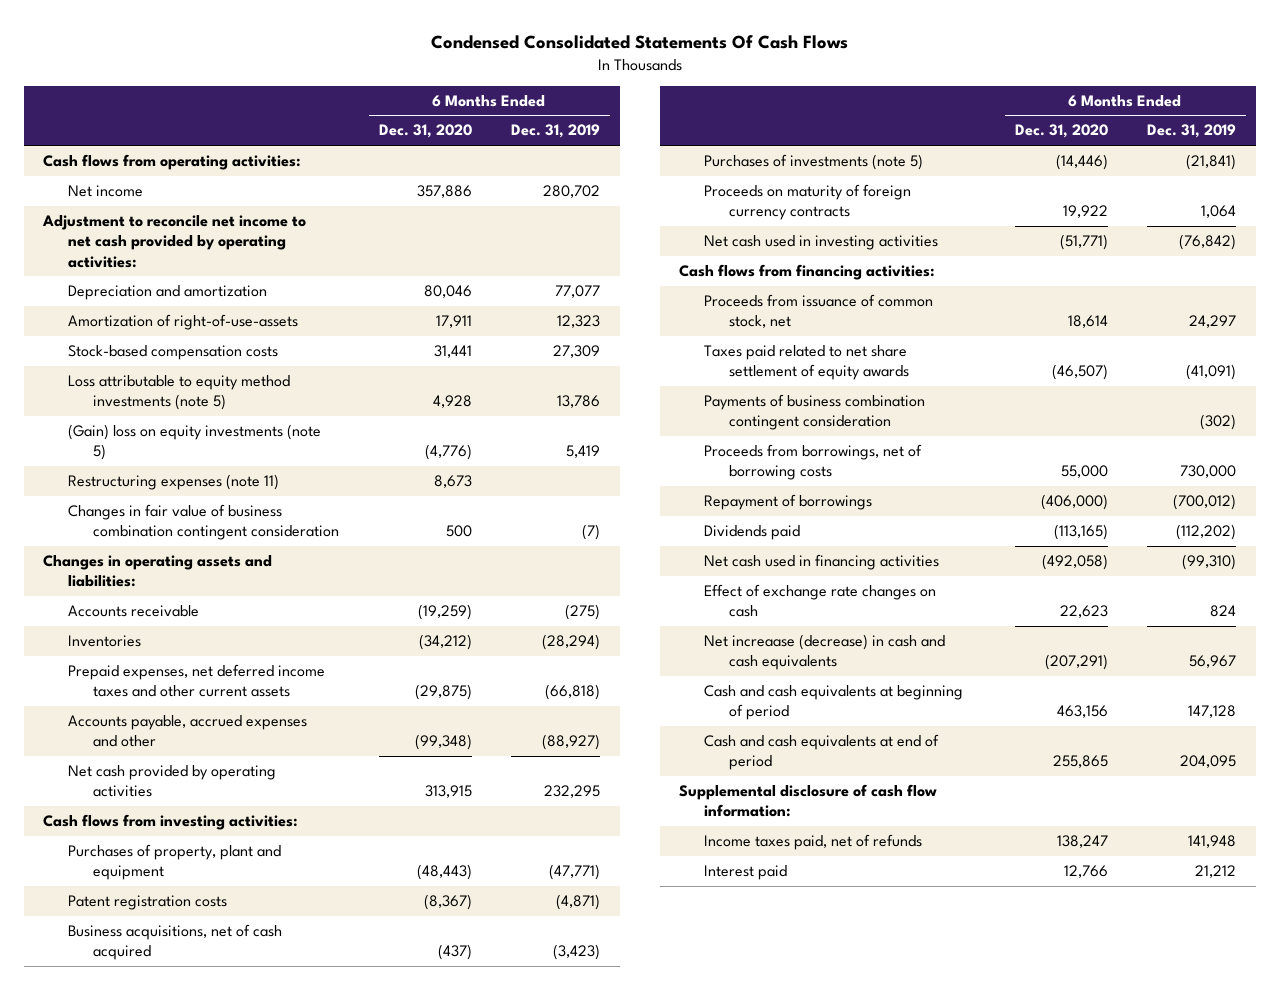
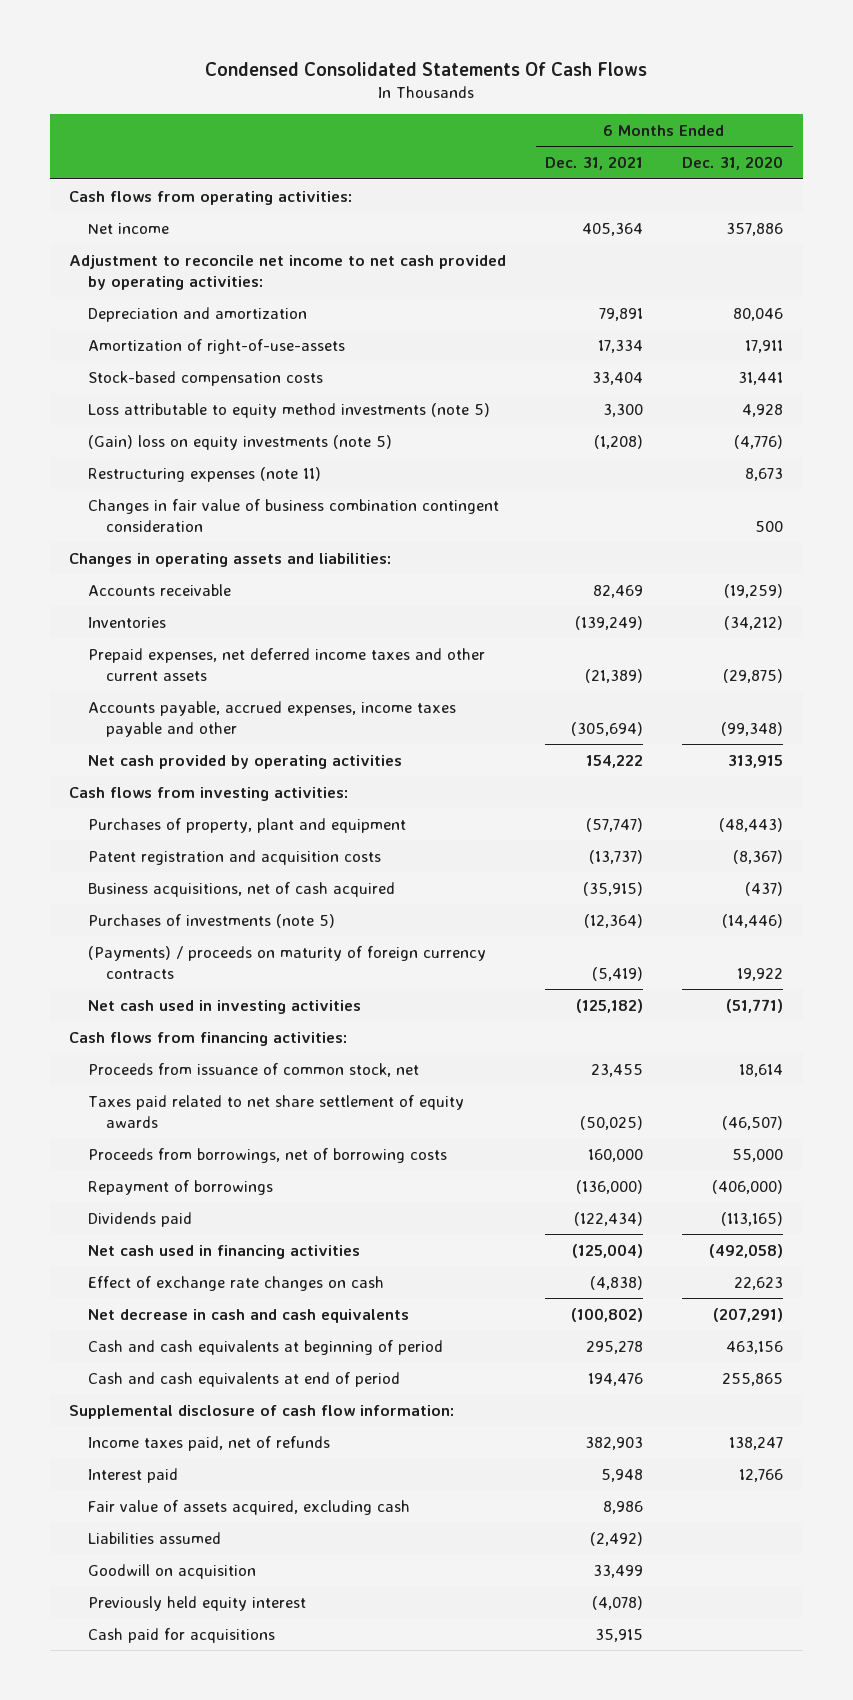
- | 6 Months Ended Dec. 31, 2020 | 6 Months Ended Dec. 31, 2019
+ | 6 Months Ended Dec. 31, 2021 | 6 Months Ended Dec. 31, 2020
- Accounts payable, accrued expenses and other | (99,348) | (88,927)
+ Accounts payable, accrued expenses, income taxes payable and other | (305,694) | (99,348)
- Patent registration costs | (8,367) | (4,871)
+ Patent registration and acquisition costs | (13,737) | (8,367)
- Proceeds on maturity of foreign currency contracts | 19,922 | 1,064
+ (Payments) / proceeds on maturity of foreign currency contracts | (5,419) | 19,922
- Payments of business combination contingent consideration | | (302)
- Net increaase (decrease) in cash and cash equivalents | (207,291) | 56,967
+ Net decrease in cash and cash equivalents | (100,802) | (207,291)
+ Fair value of assets acquired, excluding cash | 8,986 |
+ Liabilities assumed | (2,492) |
+ Goodwill on acquisition | 33,499 |
+ Previously held equity interest | (4,078) |
+ Cash paid for acquisitions | 35,915 |

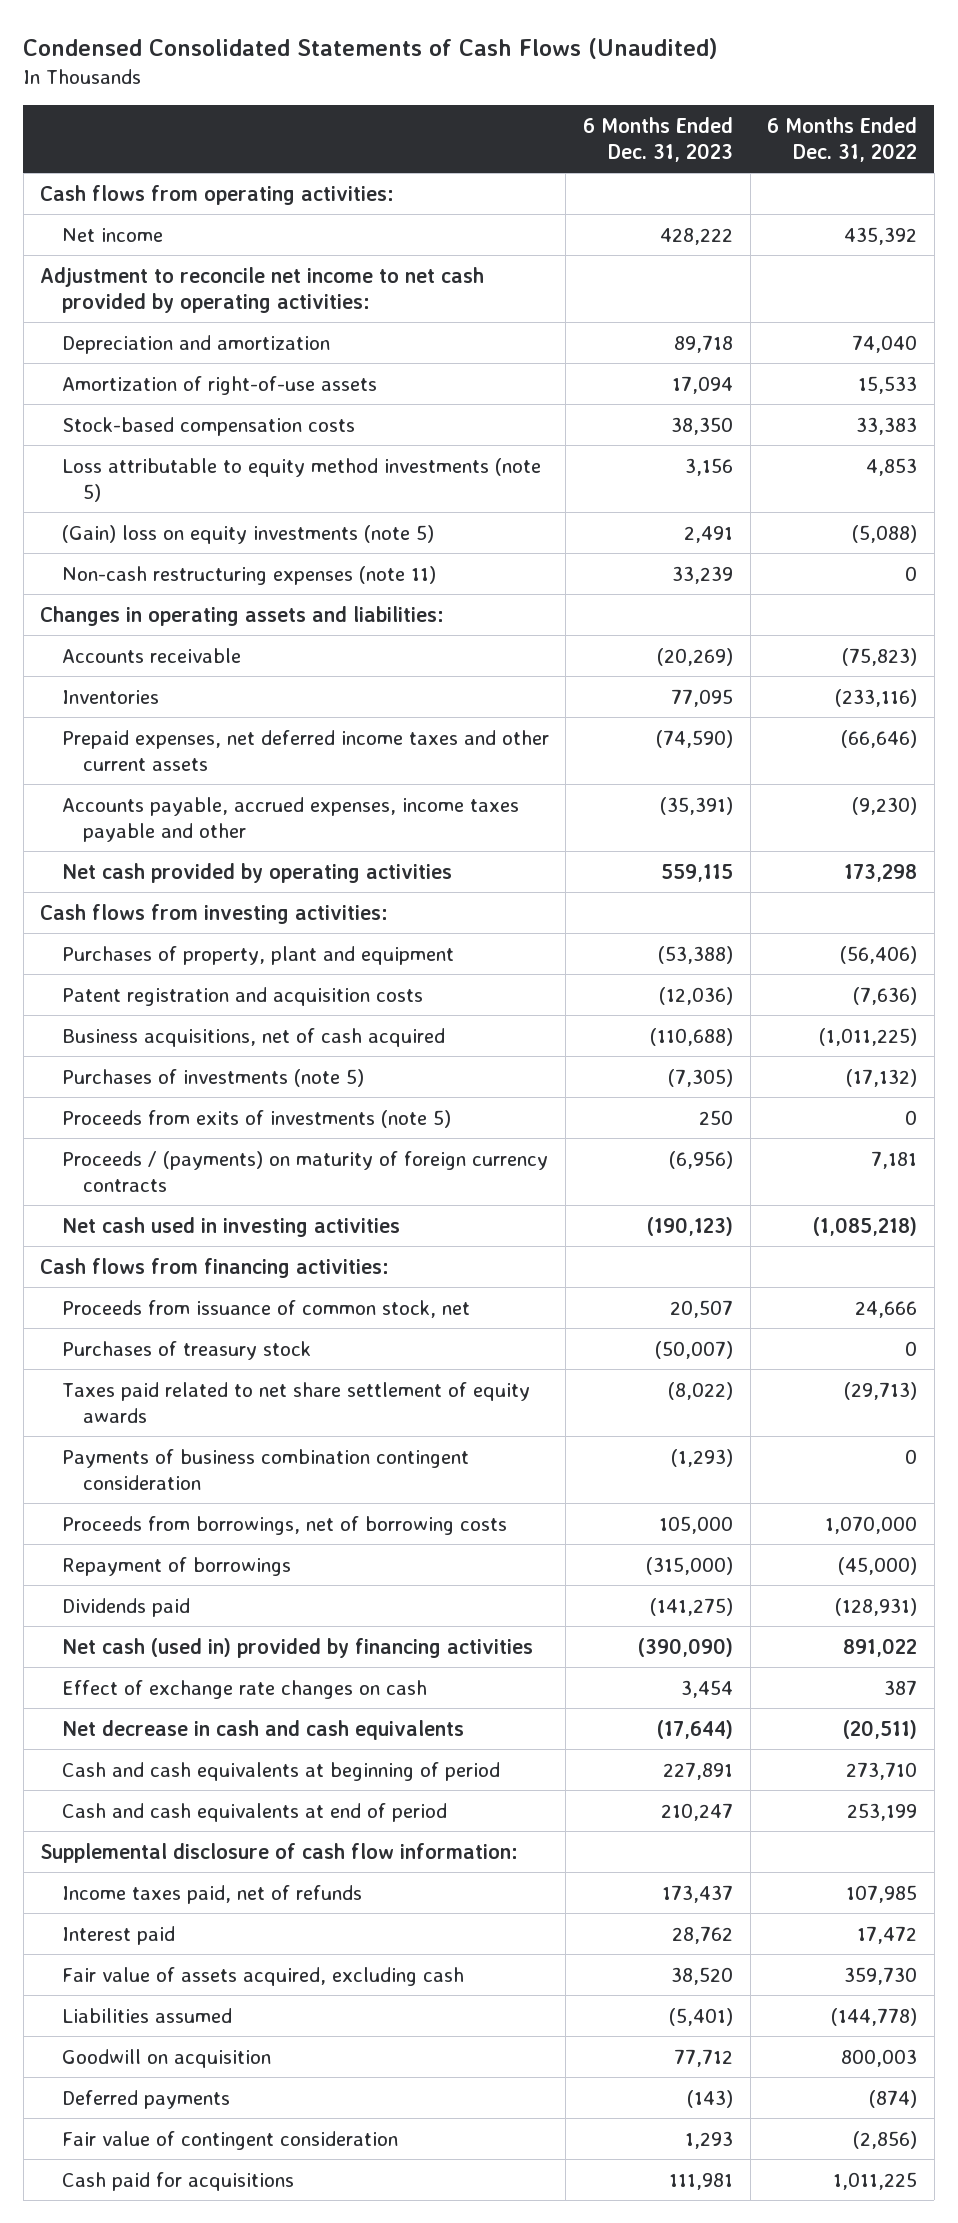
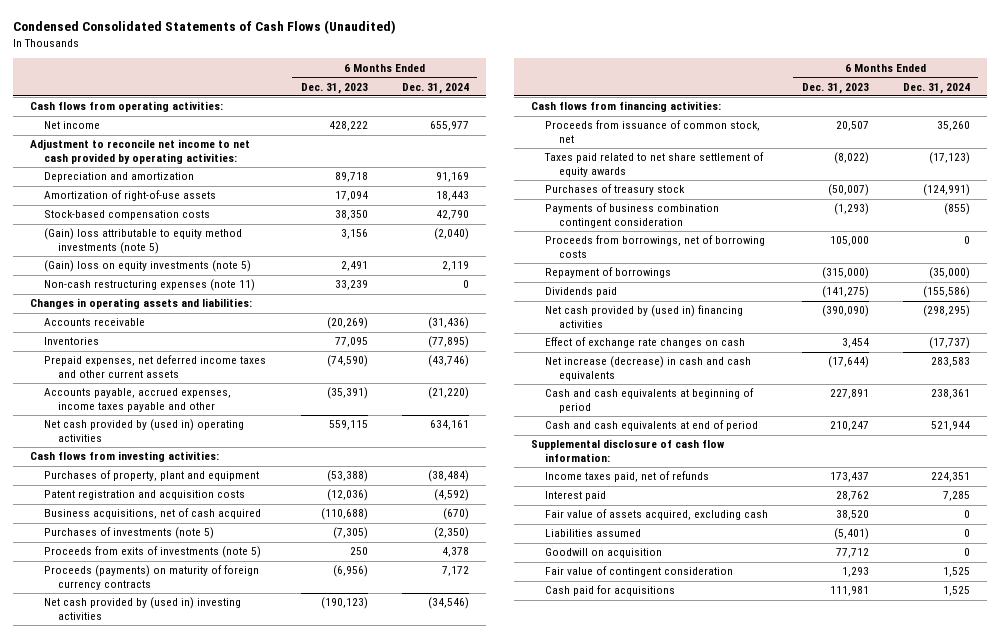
- | 6 Months Ended Dec. 31, 2023 | 6 Months Ended Dec. 31, 2022
+ | 6 Months Ended Dec. 31, 2023 | 6 Months Ended Dec. 31, 2024
- Loss attributable to equity method investments (note 5) | 3,156 | 4,853
+ (Gain) loss attributable to equity method investments (note 5) | 3,156 | (2,040)
- Net cash provided by operating activities | 559,115 | 173,298
+ Net cash provided by (used in) operating activities | 559,115 | 634,161
- Proceeds / (payments) on maturity of foreign currency contracts | (6,956) | 7,181
- Net cash used in investing activities | (190,123) | (1,085,218)
+ Proceeds (payments) on maturity of foreign currency contracts | (6,956) | 7,172
+ Net cash provided by (used in) investing activities | (190,123) | (34,546)
moved down: Purchases of treasury stock | (50,007) | (124,991)
- Net cash (used in) provided by financing activities | (390,090) | 891,022
+ Net cash provided by (used in) financing activities | (390,090) | (298,295)
- Net decrease in cash and cash equivalents | (17,644) | (20,511)
+ Net increase (decrease) in cash and cash equivalents | (17,644) | 283,583
- Deferred payments | (143) | (874)

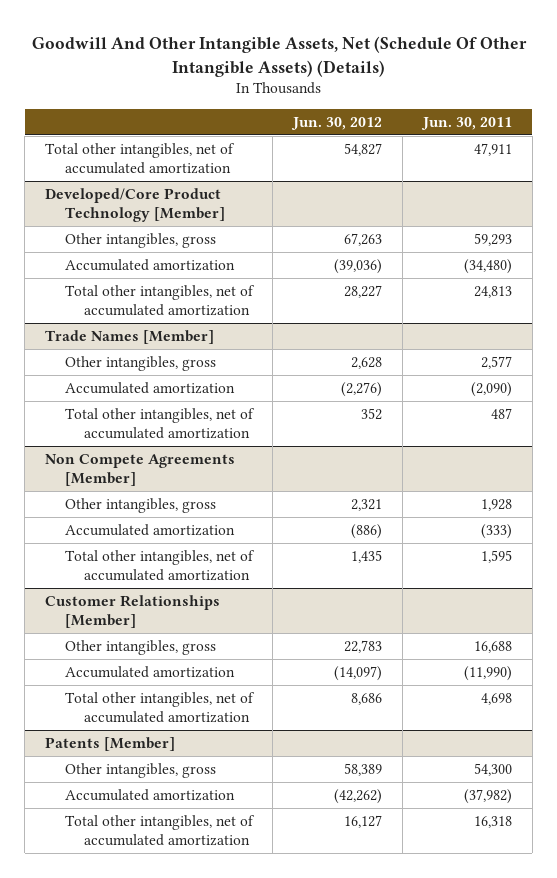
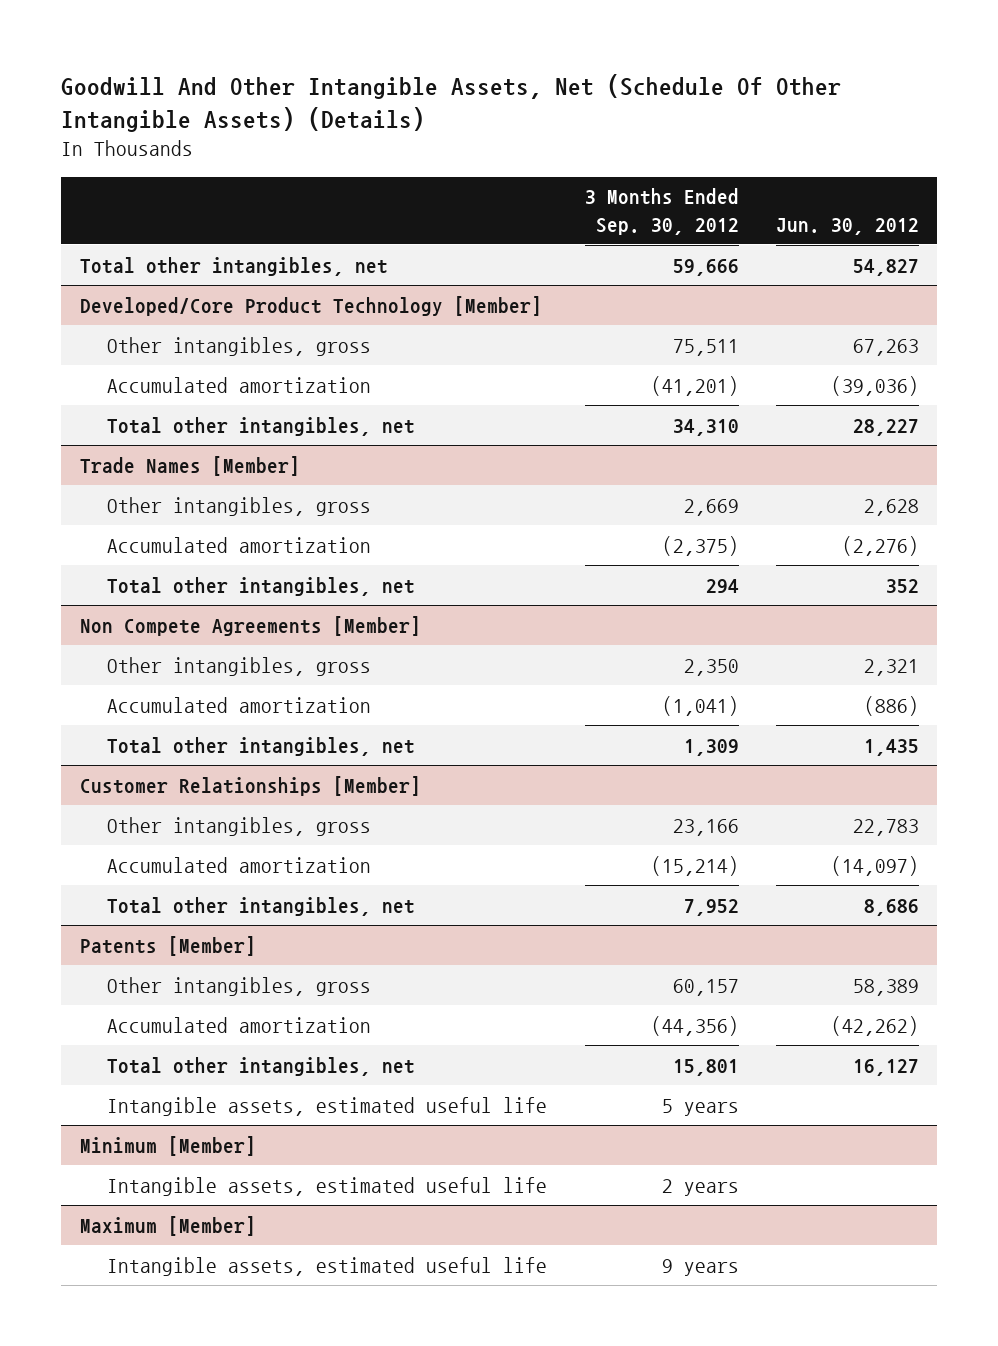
- | Jun. 30, 2012 | Jun. 30, 2011
+ | 3 Months Ended Sep. 30, 2012 | Jun. 30, 2012
- Total other intangibles, net of accumulated amortization | 54,827 | 47,911
+ Total other intangibles, net | 59,666 | 54,827
@ Developed/Core Product Technology [Member]
- Total other intangibles, net of accumulated amortization | 28,227 | 24,813
+ Total other intangibles, net | 34,310 | 28,227
@ Trade Names [Member]
- Total other intangibles, net of accumulated amortization | 352 | 487
+ Total other intangibles, net | 294 | 352
@ Non Compete Agreements [Member]
- Total other intangibles, net of accumulated amortization | 1,435 | 1,595
+ Total other intangibles, net | 1,309 | 1,435
@ Customer Relationships [Member]
- Total other intangibles, net of accumulated amortization | 8,686 | 4,698
+ Total other intangibles, net | 7,952 | 8,686
@ Patents [Member]
- Total other intangibles, net of accumulated amortization | 16,127 | 16,318
+ Total other intangibles, net | 15,801 | 16,127
+ Intangible assets, estimated useful life | 5 years |
+ Minimum [Member]
+ Intangible assets, estimated useful life | 2 years |
+ Maximum [Member]
+ Intangible assets, estimated useful life | 9 years |

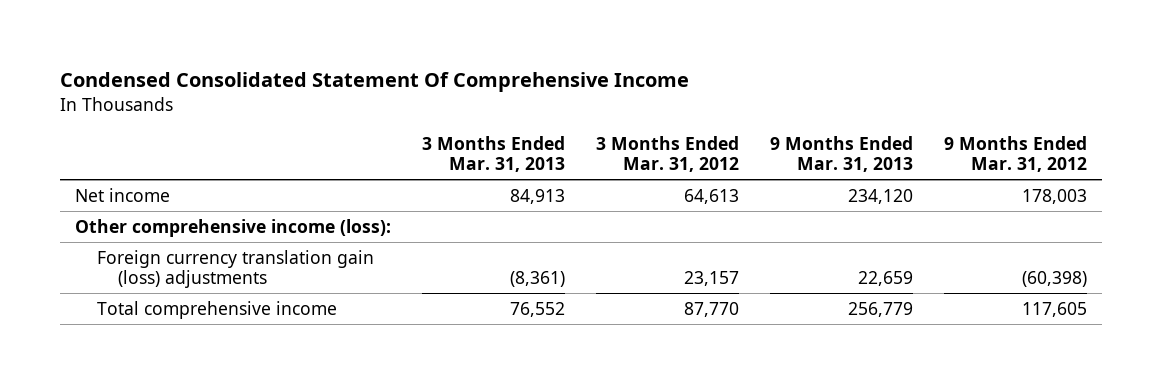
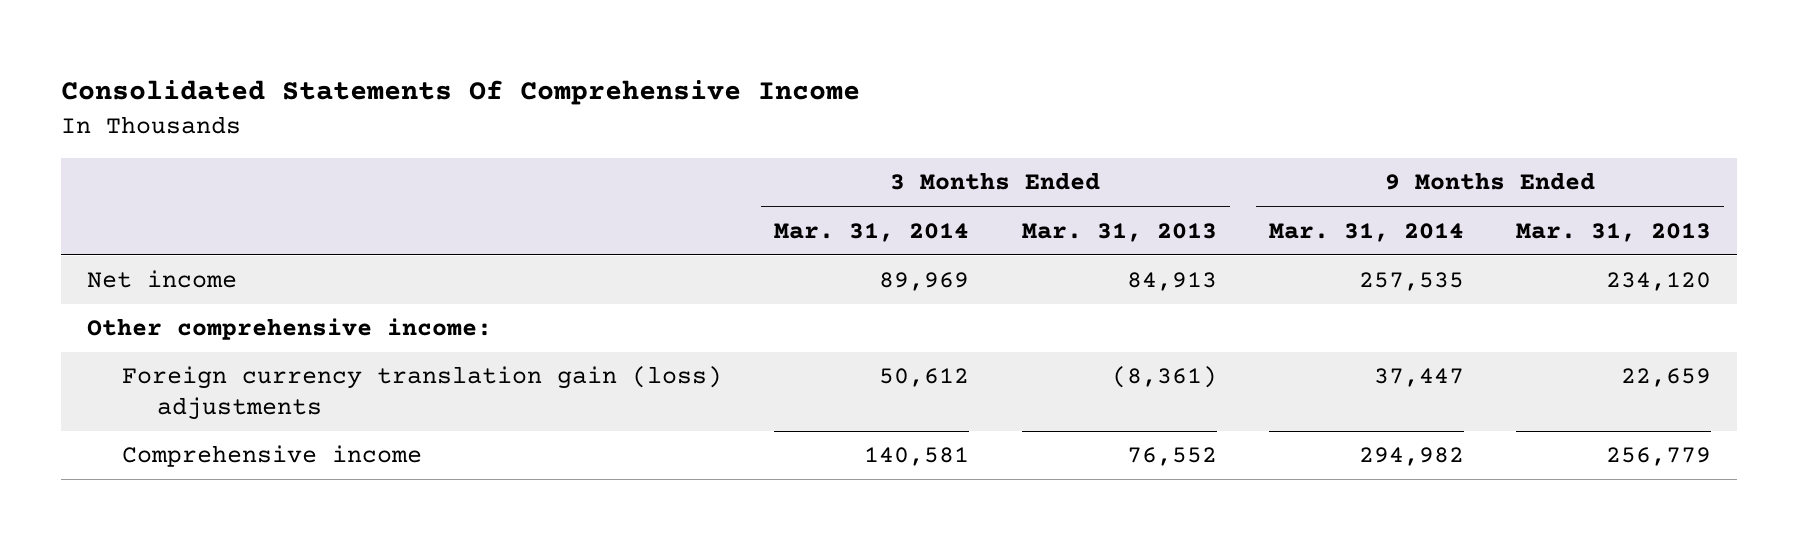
- Condensed Consolidated Statement Of Comprehensive Income
+ Consolidated Statements Of Comprehensive Income
- | 3 Months Ended Mar. 31, 2013 | 3 Months Ended Mar. 31, 2012 | 9 Months Ended Mar. 31, 2013 | 9 Months Ended Mar. 31, 2012
+ | 3 Months Ended Mar. 31, 2014 | 3 Months Ended Mar. 31, 2013 | 9 Months Ended Mar. 31, 2014 | 9 Months Ended Mar. 31, 2013
- Other comprehensive income (loss):
+ Other comprehensive income:
- Total comprehensive income | 76,552 | 87,770 | 256,779 | 117,605
+ Comprehensive income | 140,581 | 76,552 | 294,982 | 256,779

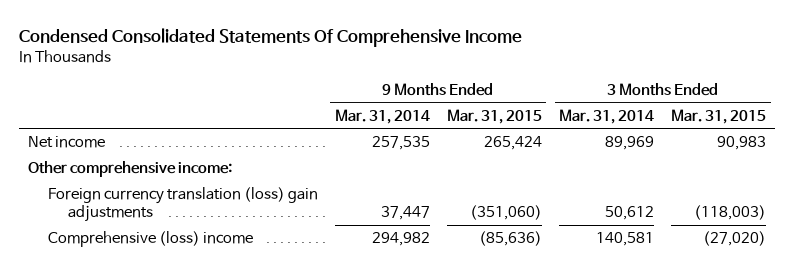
- Consolidated Statements Of Comprehensive Income
+ Condensed Consolidated Statements Of Comprehensive Income
- | 3 Months Ended Mar. 31, 2014 | 3 Months Ended Mar. 31, 2013 | 9 Months Ended Mar. 31, 2014 | 9 Months Ended Mar. 31, 2013
+ | 9 Months Ended Mar. 31, 2014 | 9 Months Ended Mar. 31, 2015 | 3 Months Ended Mar. 31, 2014 | 3 Months Ended Mar. 31, 2015
- Foreign currency translation gain (loss) adjustments | 50,612 | (8,361) | 37,447 | 22,659
- Comprehensive income | 140,581 | 76,552 | 294,982 | 256,779
+ Foreign currency translation (loss) gain adjustments | 37,447 | (351,060) | 50,612 | (118,003)
+ Comprehensive (loss) income | 294,982 | (85,636) | 140,581 | (27,020)

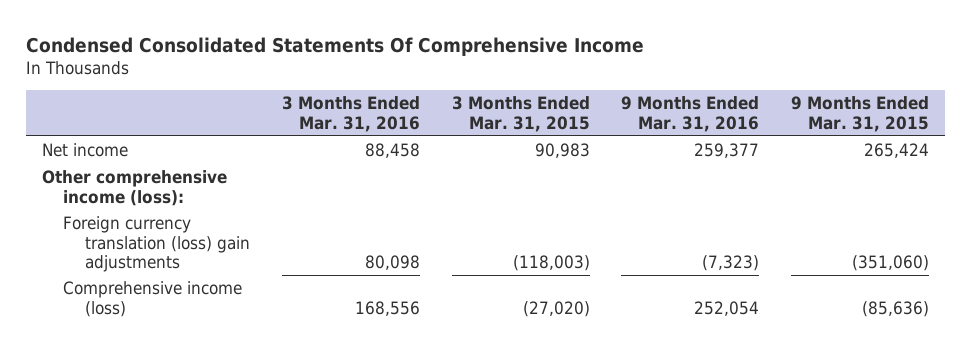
- | 9 Months Ended Mar. 31, 2014 | 9 Months Ended Mar. 31, 2015 | 3 Months Ended Mar. 31, 2014 | 3 Months Ended Mar. 31, 2015
+ | 3 Months Ended Mar. 31, 2016 | 3 Months Ended Mar. 31, 2015 | 9 Months Ended Mar. 31, 2016 | 9 Months Ended Mar. 31, 2015
- Other comprehensive income:
+ Other comprehensive income (loss):
- Comprehensive (loss) income | 294,982 | (85,636) | 140,581 | (27,020)
+ Comprehensive income (loss) | 168,556 | (27,020) | 252,054 | (85,636)

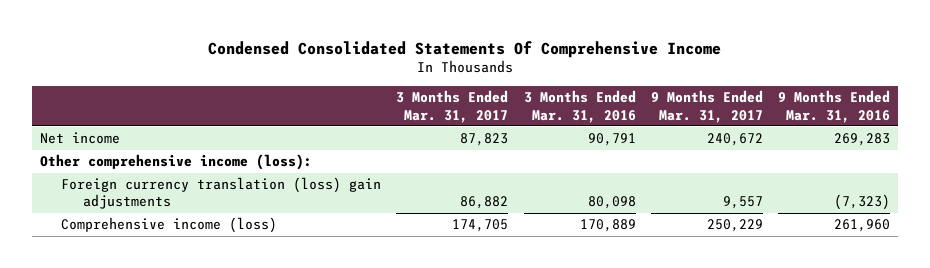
- | 3 Months Ended Mar. 31, 2016 | 3 Months Ended Mar. 31, 2015 | 9 Months Ended Mar. 31, 2016 | 9 Months Ended Mar. 31, 2015
+ | 3 Months Ended Mar. 31, 2017 | 3 Months Ended Mar. 31, 2016 | 9 Months Ended Mar. 31, 2017 | 9 Months Ended Mar. 31, 2016
- Net income | 88,458 | 90,983 | 259,377 | 265,424
+ Net income | 87,823 | 90,791 | 240,672 | 269,283
- Comprehensive income (loss) | 168,556 | (27,020) | 252,054 | (85,636)
+ Comprehensive income (loss) | 174,705 | 170,889 | 250,229 | 261,960

